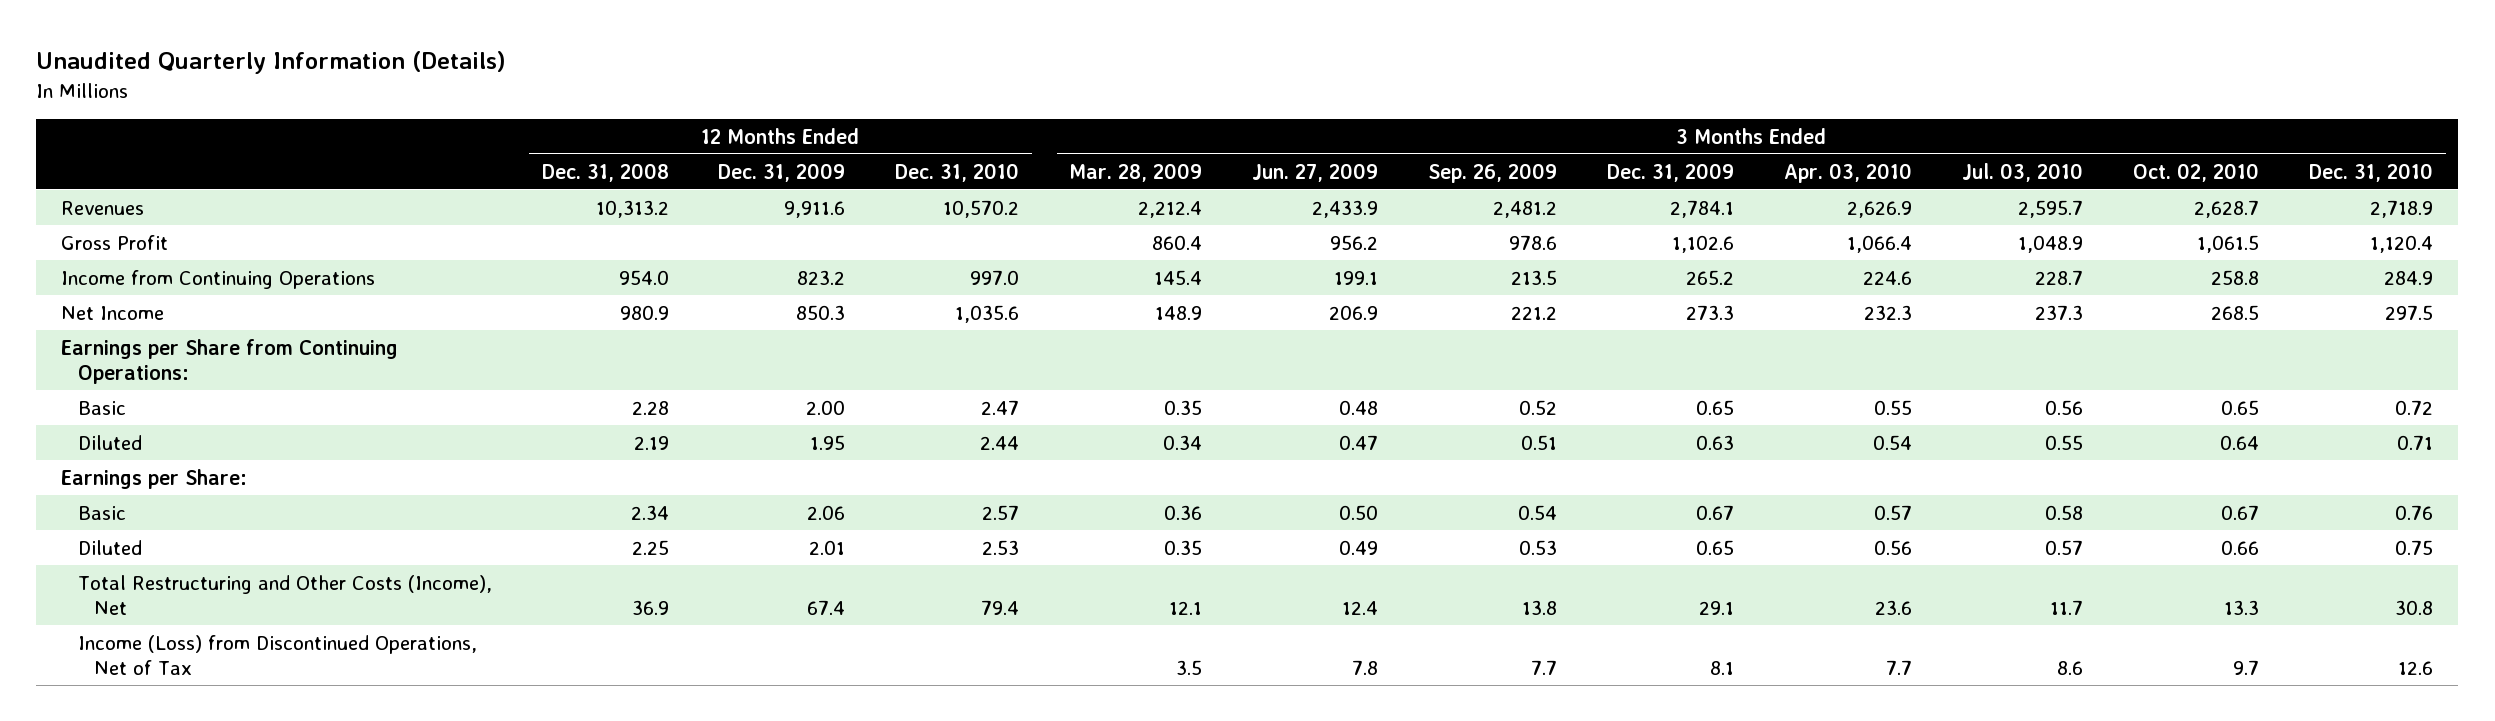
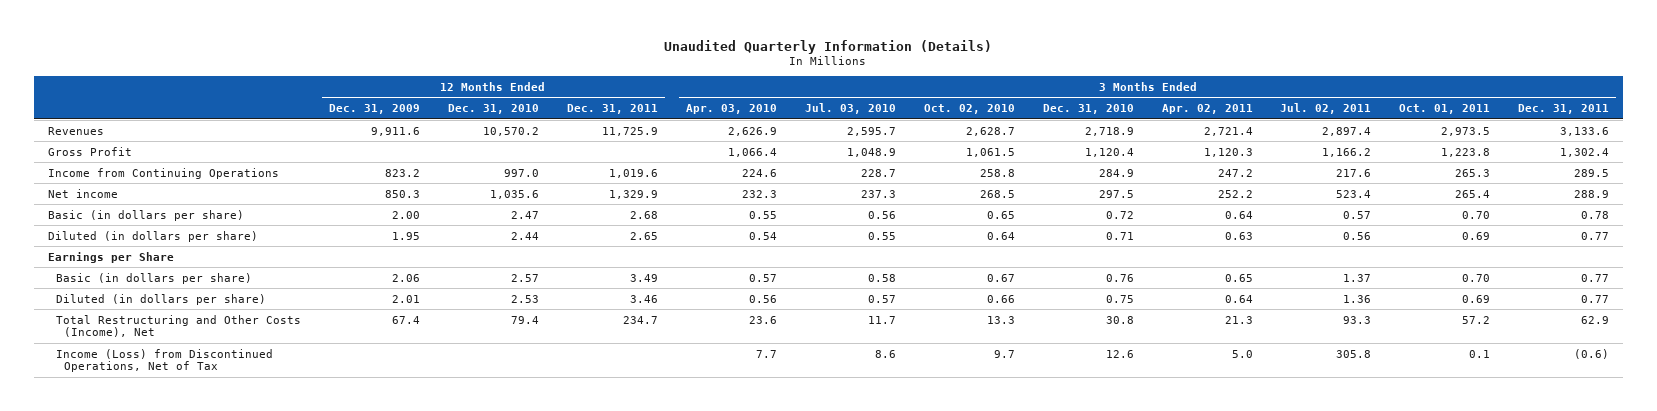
- | 12 Months Ended Dec. 31, 2008 | 12 Months Ended Dec. 31, 2009 | 12 Months Ended Dec. 31, 2010 | 3 Months Ended Mar. 28, 2009 | 3 Months Ended Jun. 27, 2009 | 3 Months Ended Sep. 26, 2009 | 3 Months Ended Dec. 31, 2009 | 3 Months Ended Apr. 03, 2010 | 3 Months Ended Jul. 03, 2010 | 3 Months Ended Oct. 02, 2010 | 3 Months Ended Dec. 31, 2010
+ | 12 Months Ended Dec. 31, 2009 | 12 Months Ended Dec. 31, 2010 | 12 Months Ended Dec. 31, 2011 | 3 Months Ended Apr. 03, 2010 | 3 Months Ended Jul. 03, 2010 | 3 Months Ended Oct. 02, 2010 | 3 Months Ended Dec. 31, 2010 | 3 Months Ended Apr. 02, 2011 | 3 Months Ended Jul. 02, 2011 | 3 Months Ended Oct. 01, 2011 | 3 Months Ended Dec. 31, 2011
- Net Income | 980.9 | 850.3 | 1,035.6 | 148.9 | 206.9 | 221.2 | 273.3 | 232.3 | 237.3 | 268.5 | 297.5
- Earnings per Share from Continuing Operations:
- Basic | 2.28 | 2.00 | 2.47 | 0.35 | 0.48 | 0.52 | 0.65 | 0.55 | 0.56 | 0.65 | 0.72
- Diluted | 2.19 | 1.95 | 2.44 | 0.34 | 0.47 | 0.51 | 0.63 | 0.54 | 0.55 | 0.64 | 0.71
- Earnings per Share:
- Basic | 2.34 | 2.06 | 2.57 | 0.36 | 0.50 | 0.54 | 0.67 | 0.57 | 0.58 | 0.67 | 0.76
- Diluted | 2.25 | 2.01 | 2.53 | 0.35 | 0.49 | 0.53 | 0.65 | 0.56 | 0.57 | 0.66 | 0.75
+ Net income | 850.3 | 1,035.6 | 1,329.9 | 232.3 | 237.3 | 268.5 | 297.5 | 252.2 | 523.4 | 265.4 | 288.9
+ Basic (in dollars per share) | 2.00 | 2.47 | 2.68 | 0.55 | 0.56 | 0.65 | 0.72 | 0.64 | 0.57 | 0.70 | 0.78
+ Diluted (in dollars per share) | 1.95 | 2.44 | 2.65 | 0.54 | 0.55 | 0.64 | 0.71 | 0.63 | 0.56 | 0.69 | 0.77
+ Earnings per Share
+ Basic (in dollars per share) | 2.06 | 2.57 | 3.49 | 0.57 | 0.58 | 0.67 | 0.76 | 0.65 | 1.37 | 0.70 | 0.77
+ Diluted (in dollars per share) | 2.01 | 2.53 | 3.46 | 0.56 | 0.57 | 0.66 | 0.75 | 0.64 | 1.36 | 0.69 | 0.77

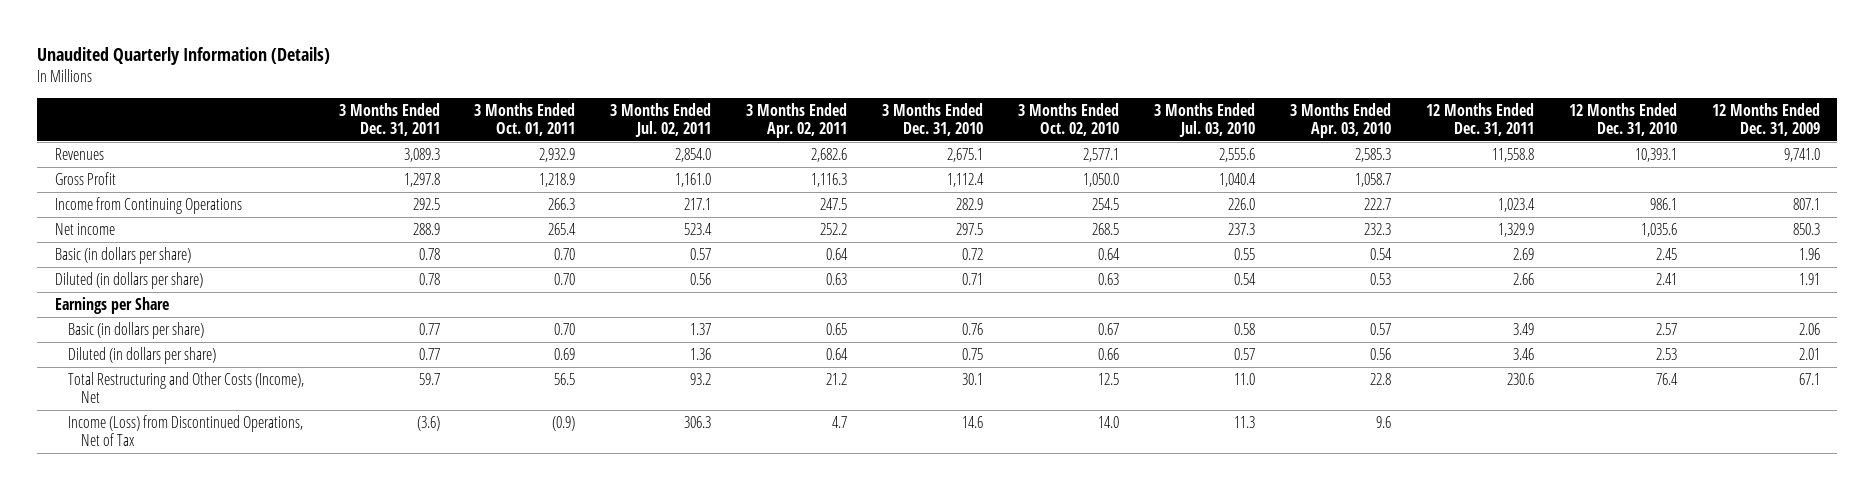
- | 12 Months Ended Dec. 31, 2009 | 12 Months Ended Dec. 31, 2010 | 12 Months Ended Dec. 31, 2011 | 3 Months Ended Apr. 03, 2010 | 3 Months Ended Jul. 03, 2010 | 3 Months Ended Oct. 02, 2010 | 3 Months Ended Dec. 31, 2010 | 3 Months Ended Apr. 02, 2011 | 3 Months Ended Jul. 02, 2011 | 3 Months Ended Oct. 01, 2011 | 3 Months Ended Dec. 31, 2011
+ | 3 Months Ended Dec. 31, 2011 | 3 Months Ended Oct. 01, 2011 | 3 Months Ended Jul. 02, 2011 | 3 Months Ended Apr. 02, 2011 | 3 Months Ended Dec. 31, 2010 | 3 Months Ended Oct. 02, 2010 | 3 Months Ended Jul. 03, 2010 | 3 Months Ended Apr. 03, 2010 | 12 Months Ended Dec. 31, 2011 | 12 Months Ended Dec. 31, 2010 | 12 Months Ended Dec. 31, 2009
- Revenues | 9,911.6 | 10,570.2 | 11,725.9 | 2,626.9 | 2,595.7 | 2,628.7 | 2,718.9 | 2,721.4 | 2,897.4 | 2,973.5 | 3,133.6
- Gross Profit | | | | 1,066.4 | 1,048.9 | 1,061.5 | 1,120.4 | 1,120.3 | 1,166.2 | 1,223.8 | 1,302.4
- Income from Continuing Operations | 823.2 | 997.0 | 1,019.6 | 224.6 | 228.7 | 258.8 | 284.9 | 247.2 | 217.6 | 265.3 | 289.5
+ Revenues | 3,089.3 | 2,932.9 | 2,854.0 | 2,682.6 | 2,675.1 | 2,577.1 | 2,555.6 | 2,585.3 | 11,558.8 | 10,393.1 | 9,741.0
+ Gross Profit | 1,297.8 | 1,218.9 | 1,161.0 | 1,116.3 | 1,112.4 | 1,050.0 | 1,040.4 | 1,058.7 | | |
+ Income from Continuing Operations | 292.5 | 266.3 | 217.1 | 247.5 | 282.9 | 254.5 | 226.0 | 222.7 | 1,023.4 | 986.1 | 807.1
- Basic (in dollars per share) | 2.00 | 2.47 | 2.68 | 0.55 | 0.56 | 0.65 | 0.72 | 0.64 | 0.57 | 0.70 | 0.78
- Diluted (in dollars per share) | 1.95 | 2.44 | 2.65 | 0.54 | 0.55 | 0.64 | 0.71 | 0.63 | 0.56 | 0.69 | 0.77
+ Basic (in dollars per share) | 0.78 | 0.70 | 0.57 | 0.64 | 0.72 | 0.64 | 0.55 | 0.54 | 2.69 | 2.45 | 1.96
+ Diluted (in dollars per share) | 0.78 | 0.70 | 0.56 | 0.63 | 0.71 | 0.63 | 0.54 | 0.53 | 2.66 | 2.41 | 1.91
- Total Restructuring and Other Costs (Income), Net | 67.4 | 79.4 | 234.7 | 23.6 | 11.7 | 13.3 | 30.8 | 21.3 | 93.3 | 57.2 | 62.9
- Income (Loss) from Discontinued Operations, Net of Tax | | | | 7.7 | 8.6 | 9.7 | 12.6 | 5.0 | 305.8 | 0.1 | (0.6)
+ Total Restructuring and Other Costs (Income), Net | 59.7 | 56.5 | 93.2 | 21.2 | 30.1 | 12.5 | 11.0 | 22.8 | 230.6 | 76.4 | 67.1
+ Income (Loss) from Discontinued Operations, Net of Tax | (3.6) | (0.9) | 306.3 | 4.7 | 14.6 | 14.0 | 11.3 | 9.6 | | |

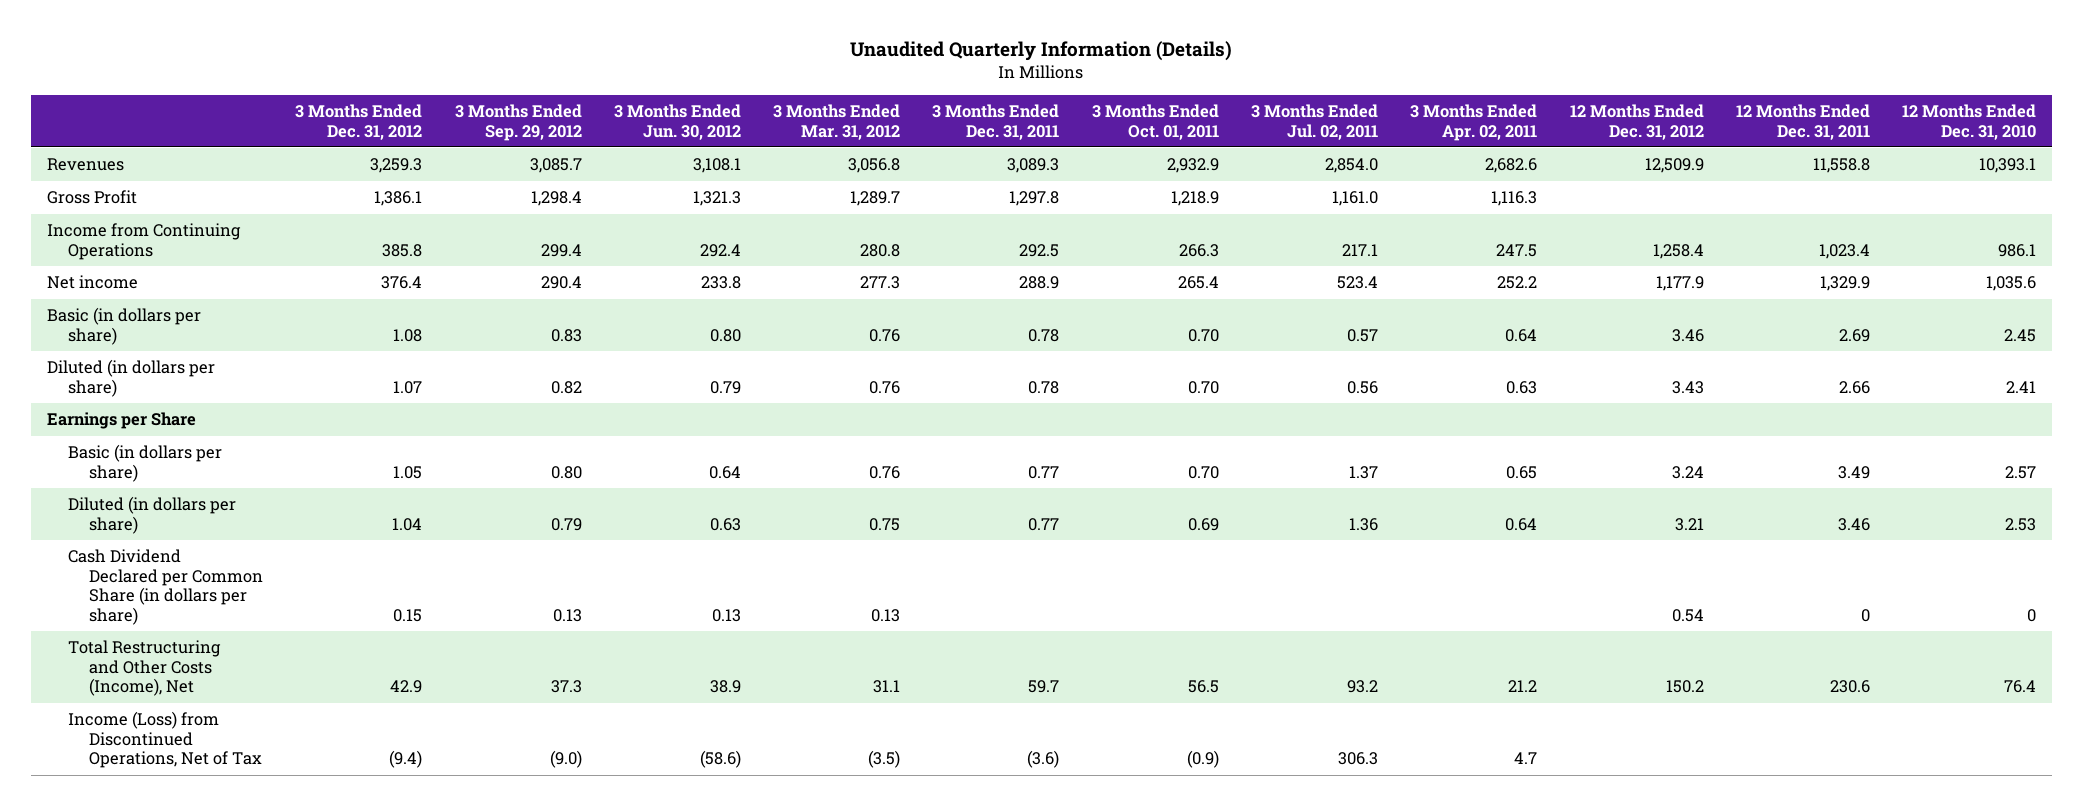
- | 3 Months Ended Dec. 31, 2011 | 3 Months Ended Oct. 01, 2011 | 3 Months Ended Jul. 02, 2011 | 3 Months Ended Apr. 02, 2011 | 3 Months Ended Dec. 31, 2010 | 3 Months Ended Oct. 02, 2010 | 3 Months Ended Jul. 03, 2010 | 3 Months Ended Apr. 03, 2010 | 12 Months Ended Dec. 31, 2011 | 12 Months Ended Dec. 31, 2010 | 12 Months Ended Dec. 31, 2009
+ | 3 Months Ended Dec. 31, 2012 | 3 Months Ended Sep. 29, 2012 | 3 Months Ended Jun. 30, 2012 | 3 Months Ended Mar. 31, 2012 | 3 Months Ended Dec. 31, 2011 | 3 Months Ended Oct. 01, 2011 | 3 Months Ended Jul. 02, 2011 | 3 Months Ended Apr. 02, 2011 | 12 Months Ended Dec. 31, 2012 | 12 Months Ended Dec. 31, 2011 | 12 Months Ended Dec. 31, 2010
+ Cash Dividend Declared per Common Share (in dollars per share) | 0.15 | 0.13 | 0.13 | 0.13 | | | | | 0.54 | 0 | 0

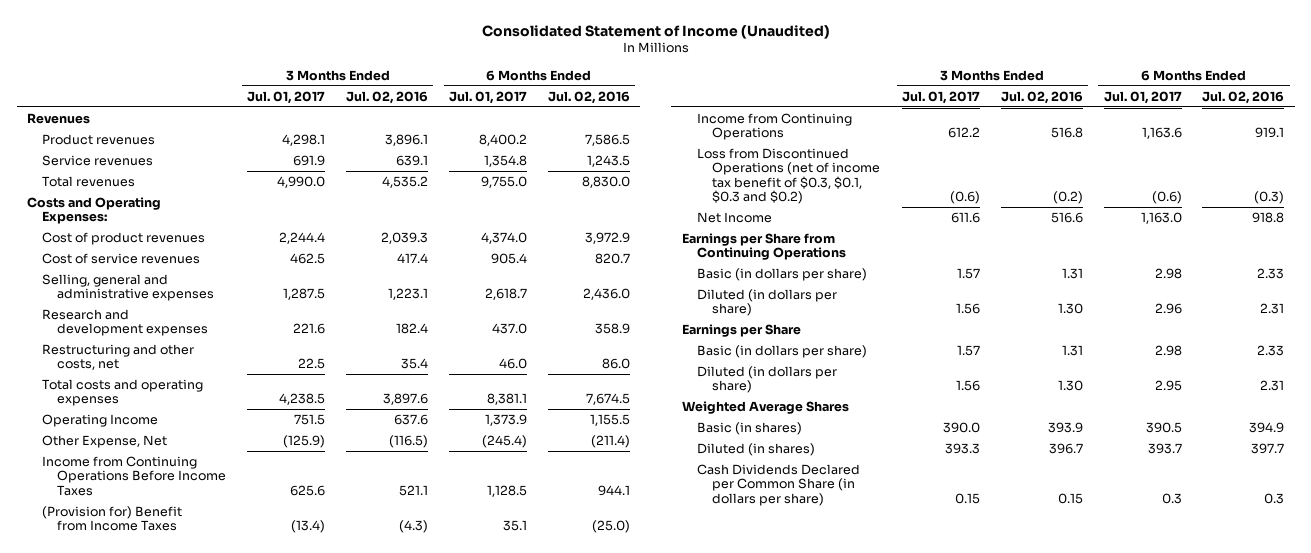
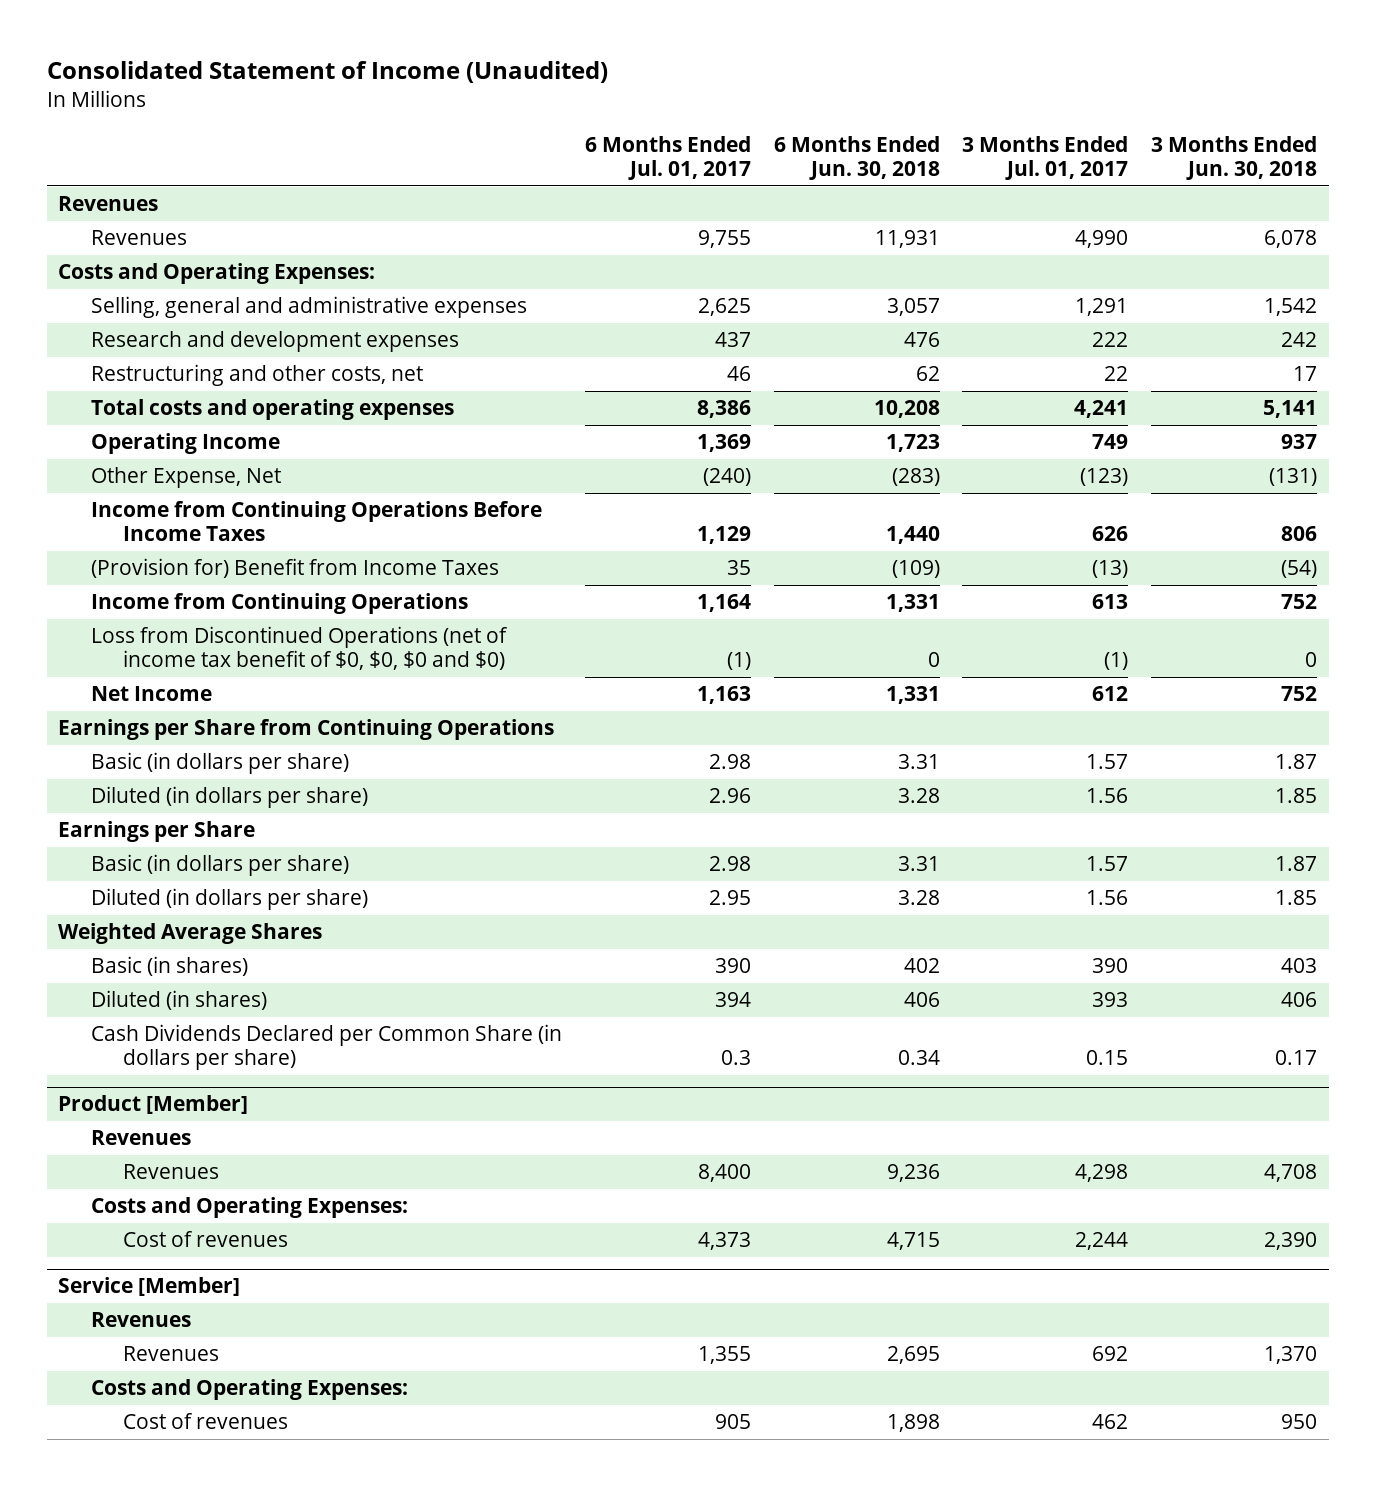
- | 3 Months Ended Jul. 01, 2017 | 3 Months Ended Jul. 02, 2016 | 6 Months Ended Jul. 01, 2017 | 6 Months Ended Jul. 02, 2016
+ | 6 Months Ended Jul. 01, 2017 | 6 Months Ended Jun. 30, 2018 | 3 Months Ended Jul. 01, 2017 | 3 Months Ended Jun. 30, 2018
- Product revenues | 4,298.1 | 3,896.1 | 8,400.2 | 7,586.5
- Service revenues | 691.9 | 639.1 | 1,354.8 | 1,243.5
- Total revenues | 4,990.0 | 4,535.2 | 9,755.0 | 8,830.0
+ Revenues | 9,755 | 11,931 | 4,990 | 6,078
- Cost of product revenues | 2,244.4 | 2,039.3 | 4,374.0 | 3,972.9
- Cost of service revenues | 462.5 | 417.4 | 905.4 | 820.7
- Selling, general and administrative expenses | 1,287.5 | 1,223.1 | 2,618.7 | 2,436.0
- Research and development expenses | 221.6 | 182.4 | 437.0 | 358.9
- Restructuring and other costs, net | 22.5 | 35.4 | 46.0 | 86.0
- Total costs and operating expenses | 4,238.5 | 3,897.6 | 8,381.1 | 7,674.5
- Operating Income | 751.5 | 637.6 | 1,373.9 | 1,155.5
- Other Expense, Net | (125.9) | (116.5) | (245.4) | (211.4)
- Income from Continuing Operations Before Income Taxes | 625.6 | 521.1 | 1,128.5 | 944.1
- (Provision for) Benefit from Income Taxes | (13.4) | (4.3) | 35.1 | (25.0)
- Income from Continuing Operations | 612.2 | 516.8 | 1,163.6 | 919.1
- Loss from Discontinued Operations (net of income tax benefit of $0.3, $0.1, $0.3 and $0.2) | (0.6) | (0.2) | (0.6) | (0.3)
- Net Income | 611.6 | 516.6 | 1,163.0 | 918.8
+ Selling, general and administrative expenses | 2,625 | 3,057 | 1,291 | 1,542
+ Research and development expenses | 437 | 476 | 222 | 242
+ Restructuring and other costs, net | 46 | 62 | 22 | 17
+ Total costs and operating expenses | 8,386 | 10,208 | 4,241 | 5,141
+ Operating Income | 1,369 | 1,723 | 749 | 937
+ Other Expense, Net | (240) | (283) | (123) | (131)
+ Income from Continuing Operations Before Income Taxes | 1,129 | 1,440 | 626 | 806
+ (Provision for) Benefit from Income Taxes | 35 | (109) | (13) | (54)
+ Income from Continuing Operations | 1,164 | 1,331 | 613 | 752
+ Loss from Discontinued Operations (net of income tax benefit of $0, $0, $0 and $0) | (1) | 0 | (1) | 0
+ Net Income | 1,163 | 1,331 | 612 | 752
- Basic (in shares) | 390.0 | 393.9 | 390.5 | 394.9
- Diluted (in shares) | 393.3 | 396.7 | 393.7 | 397.7
+ Basic (in shares) | 390 | 402 | 390 | 403
+ Diluted (in shares) | 394 | 406 | 393 | 406
+ Product [Member]
+ Revenues
+ Revenues | 8,400 | 9,236 | 4,298 | 4,708
+ Costs and Operating Expenses:
+ Cost of revenues | 4,373 | 4,715 | 2,244 | 2,390
+ Service [Member]
+ Revenues
+ Revenues | 1,355 | 2,695 | 692 | 1,370
+ Costs and Operating Expenses:
+ Cost of revenues | 905 | 1,898 | 462 | 950

